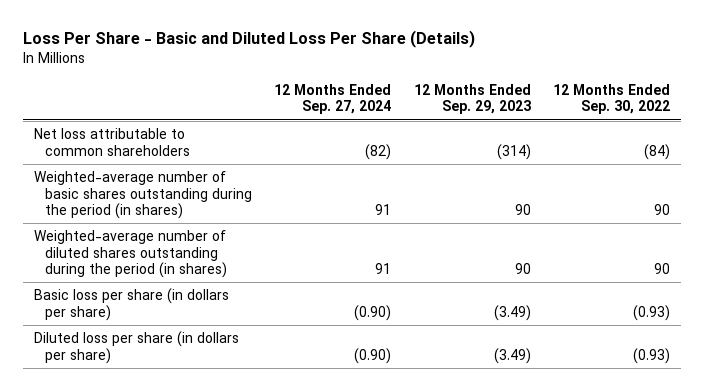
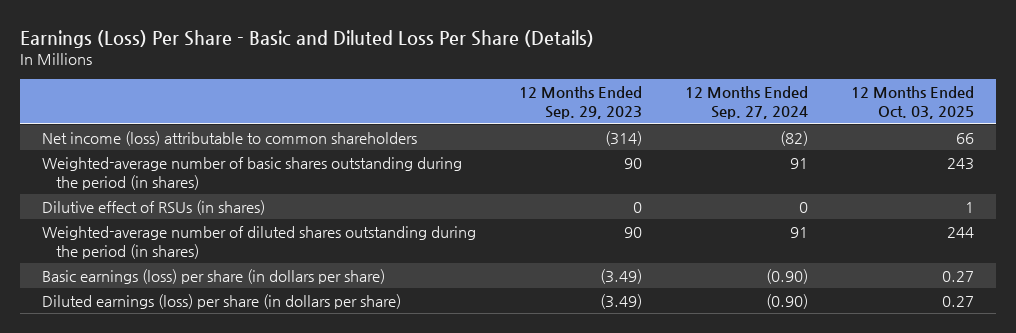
- Loss Per Share - Basic and Diluted Loss Per Share (Details)
+ Earnings (Loss) Per Share - Basic and Diluted Loss Per Share (Details)
- | 12 Months Ended Sep. 27, 2024 | 12 Months Ended Sep. 29, 2023 | 12 Months Ended Sep. 30, 2022
+ | 12 Months Ended Sep. 29, 2023 | 12 Months Ended Sep. 27, 2024 | 12 Months Ended Oct. 03, 2025
- Net loss attributable to common shareholders | (82) | (314) | (84)
+ Net income (loss) attributable to common shareholders | (314) | (82) | 66
+ Dilutive effect of RSUs (in shares) | 0 | 0 | 1
- Basic loss per share (in dollars per share) | (0.90) | (3.49) | (0.93)
- Diluted loss per share (in dollars per share) | (0.90) | (3.49) | (0.93)
+ Basic earnings (loss) per share (in dollars per share) | (3.49) | (0.90) | 0.27
+ Diluted earnings (loss) per share (in dollars per share) | (3.49) | (0.90) | 0.27

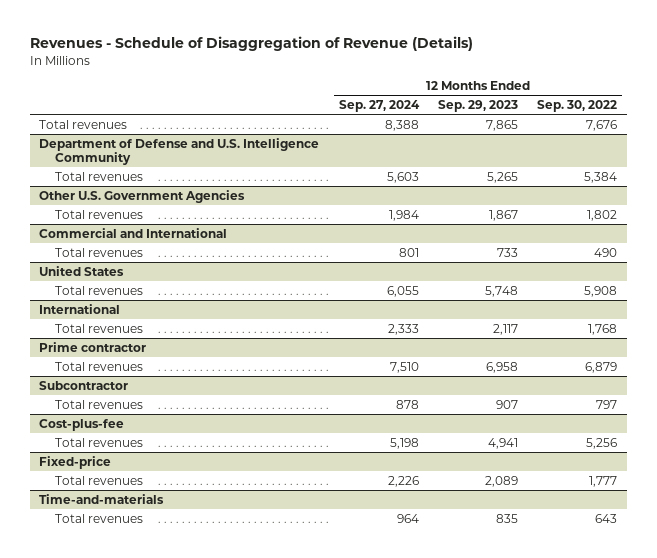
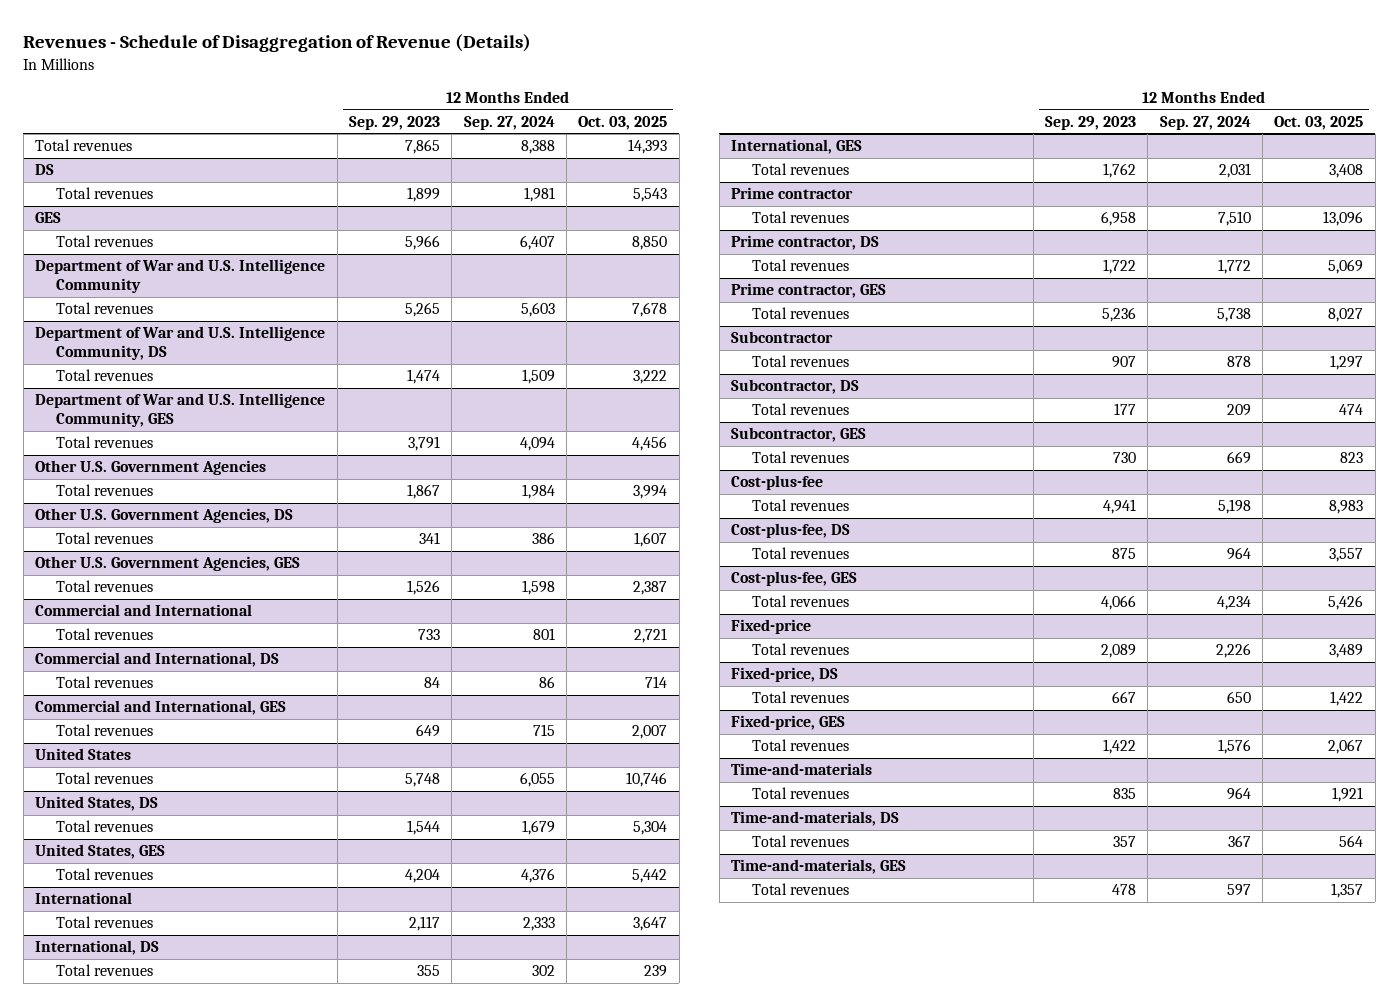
- | 12 Months Ended Sep. 27, 2024 | 12 Months Ended Sep. 29, 2023 | 12 Months Ended Sep. 30, 2022
+ | 12 Months Ended Sep. 29, 2023 | 12 Months Ended Sep. 27, 2024 | 12 Months Ended Oct. 03, 2025
- Department of Defense and U.S. Intelligence Community
+ DS
+ Total revenues | 1,899 | 1,981 | 5,543
+ GES
+ Total revenues | 5,966 | 6,407 | 8,850
+ Department of War and U.S. Intelligence Community
+ Department of War and U.S. Intelligence Community, DS
+ Total revenues | 1,474 | 1,509 | 3,222
+ Department of War and U.S. Intelligence Community, GES
+ Total revenues | 3,791 | 4,094 | 4,456
+ Other U.S. Government Agencies, DS
+ Total revenues | 341 | 386 | 1,607
+ Other U.S. Government Agencies, GES
+ Total revenues | 1,526 | 1,598 | 2,387
+ Commercial and International, DS
+ Total revenues | 84 | 86 | 714
+ Commercial and International, GES
+ Total revenues | 649 | 715 | 2,007
+ United States, DS
+ Total revenues | 1,544 | 1,679 | 5,304
+ United States, GES
+ Total revenues | 4,204 | 4,376 | 5,442
+ International, DS
+ Total revenues | 355 | 302 | 239
+ International, GES
+ Total revenues | 1,762 | 2,031 | 3,408
+ Prime contractor, DS
+ Total revenues | 1,722 | 1,772 | 5,069
+ Prime contractor, GES
+ Total revenues | 5,236 | 5,738 | 8,027
+ Subcontractor, DS
+ Total revenues | 177 | 209 | 474
+ Subcontractor, GES
+ Total revenues | 730 | 669 | 823
+ Cost-plus-fee, DS
+ Total revenues | 875 | 964 | 3,557
+ Cost-plus-fee, GES
+ Total revenues | 4,066 | 4,234 | 5,426
+ Fixed-price, DS
+ Total revenues | 667 | 650 | 1,422
+ Fixed-price, GES
+ Total revenues | 1,422 | 1,576 | 2,067
+ Time-and-materials, DS
+ Total revenues | 357 | 367 | 564
+ Time-and-materials, GES
+ Total revenues | 478 | 597 | 1,357

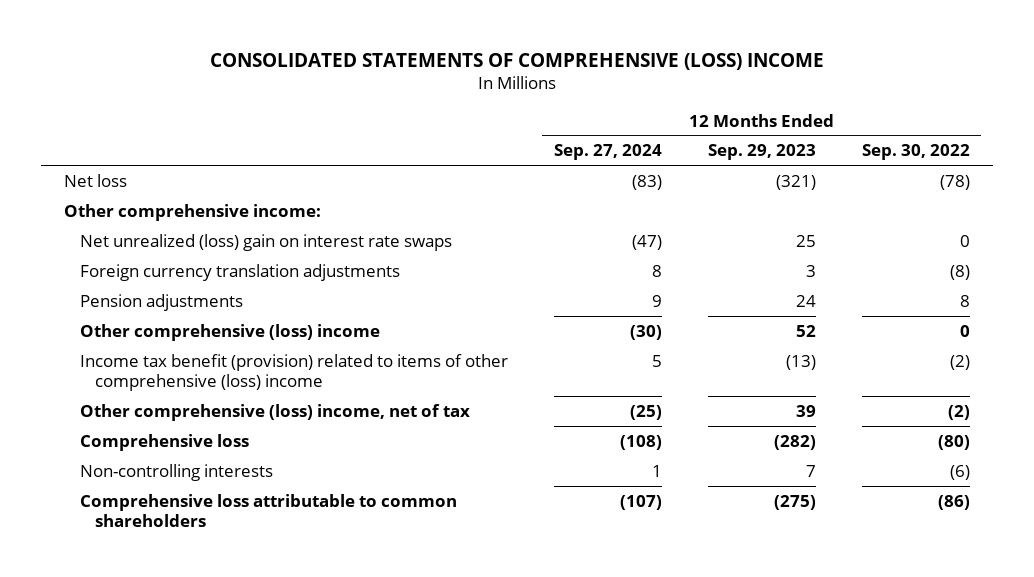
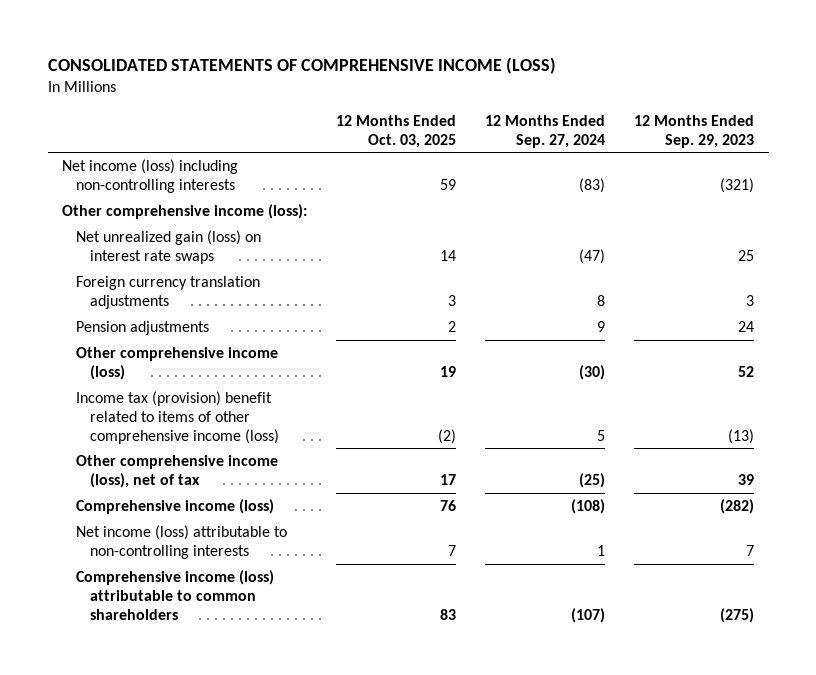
- CONSOLIDATED STATEMENTS OF COMPREHENSIVE (LOSS) INCOME
+ CONSOLIDATED STATEMENTS OF COMPREHENSIVE INCOME (LOSS)
- | 12 Months Ended Sep. 27, 2024 | 12 Months Ended Sep. 29, 2023 | 12 Months Ended Sep. 30, 2022
+ | 12 Months Ended Oct. 03, 2025 | 12 Months Ended Sep. 27, 2024 | 12 Months Ended Sep. 29, 2023
- Net loss | (83) | (321) | (78)
- Other comprehensive income:
- Net unrealized (loss) gain on interest rate swaps | (47) | 25 | 0
+ Net income (loss) including non-controlling interests | 59 | (83) | (321)
+ Other comprehensive income (loss):
+ Net unrealized gain (loss) on interest rate swaps | 14 | (47) | 25
- Other comprehensive (loss) income | (30) | 52 | 0
- Income tax benefit (provision) related to items of other comprehensive (loss) income | 5 | (13) | (2)
- Other comprehensive (loss) income, net of tax | (25) | 39 | (2)
- Comprehensive loss | (108) | (282) | (80)
- Non-controlling interests | 1 | 7 | (6)
- Comprehensive loss attributable to common shareholders | (107) | (275) | (86)
+ Other comprehensive income (loss) | 19 | (30) | 52
+ Income tax (provision) benefit related to items of other comprehensive income (loss) | (2) | 5 | (13)
+ Other comprehensive income (loss), net of tax | 17 | (25) | 39
+ Comprehensive income (loss) | 76 | (108) | (282)
+ Net income (loss) attributable to non-controlling interests | 7 | 1 | 7
+ Comprehensive income (loss) attributable to common shareholders | 83 | (107) | (275)

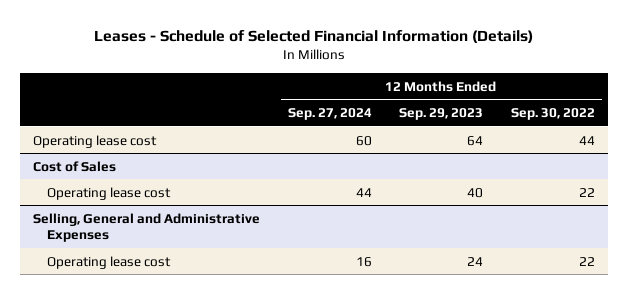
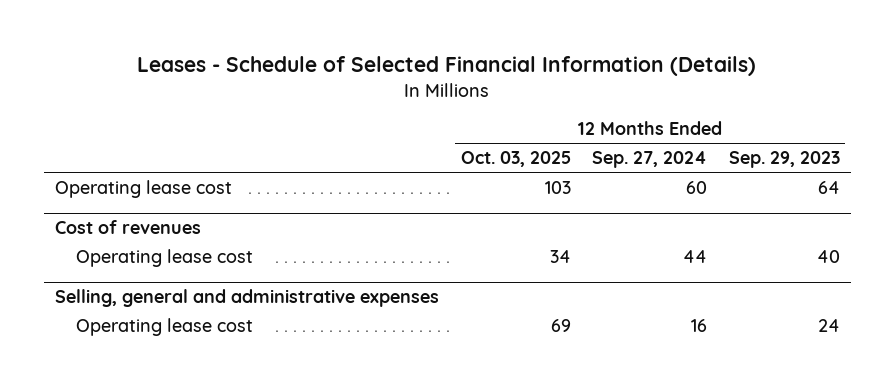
- | 12 Months Ended Sep. 27, 2024 | 12 Months Ended Sep. 29, 2023 | 12 Months Ended Sep. 30, 2022
+ | 12 Months Ended Oct. 03, 2025 | 12 Months Ended Sep. 27, 2024 | 12 Months Ended Sep. 29, 2023
- Cost of Sales
+ Cost of revenues
- Selling, General and Administrative Expenses
+ Selling, general and administrative expenses

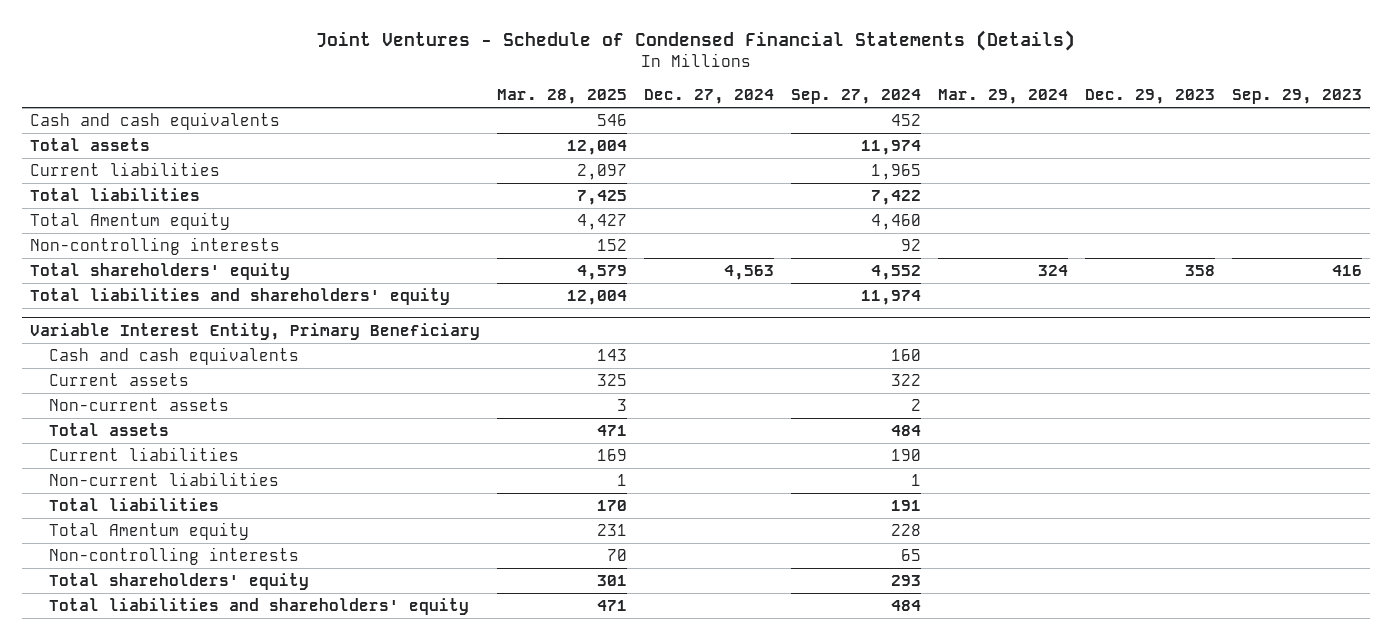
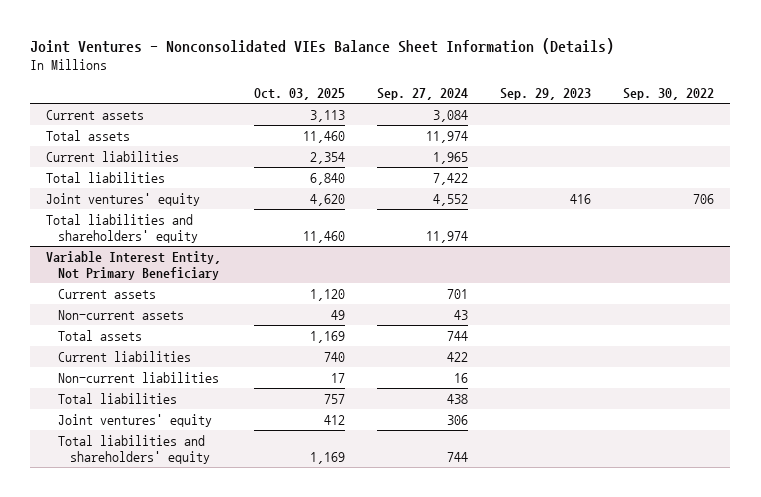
- Joint Ventures - Schedule of Condensed Financial Statements (Details)
+ Joint Ventures - Nonconsolidated VIEs Balance Sheet Information (Details)
- | Mar. 28, 2025 | Dec. 27, 2024 | Sep. 27, 2024 | Mar. 29, 2024 | Dec. 29, 2023 | Sep. 29, 2023
+ | Oct. 03, 2025 | Sep. 27, 2024 | Sep. 29, 2023 | Sep. 30, 2022
- Cash and cash equivalents | 546 | | 452 | | |
+ Current assets | 3,113 | 3,084 | |
- Total Amentum equity | 4,427 | | 4,460 | | |
- Non-controlling interests | 152 | | 92 | | |
- Total shareholders' equity | 4,579 | 4,563 | 4,552 | 324 | 358 | 416
+ Joint ventures' equity | 4,620 | 4,552 | 416 | 706
- Variable Interest Entity, Primary Beneficiary
- Cash and cash equivalents | 143 | | 160 | | |
- Current assets | 325 | | 322 | | |
- Non-current assets | 3 | | 2 | | |
- Total assets | 471 | | 484 | | |
- Current liabilities | 169 | | 190 | | |
- Non-current liabilities | 1 | | 1 | | |
- Total liabilities | 170 | | 191 | | |
- Total Amentum equity | 231 | | 228 | | |
- Non-controlling interests | 70 | | 65 | | |
- Total shareholders' equity | 301 | | 293 | | |
- Total liabilities and shareholders' equity | 471 | | 484 | | |
+ Variable Interest Entity, Not Primary Beneficiary
+ Current assets | 1,120 | 701 | |
+ Non-current assets | 49 | 43 | |
+ Total assets | 1,169 | 744 | |
+ Current liabilities | 740 | 422 | |
+ Non-current liabilities | 17 | 16 | |
+ Total liabilities | 757 | 438 | |
+ Joint ventures' equity | 412 | 306 | |
+ Total liabilities and shareholders' equity | 1,169 | 744 | |

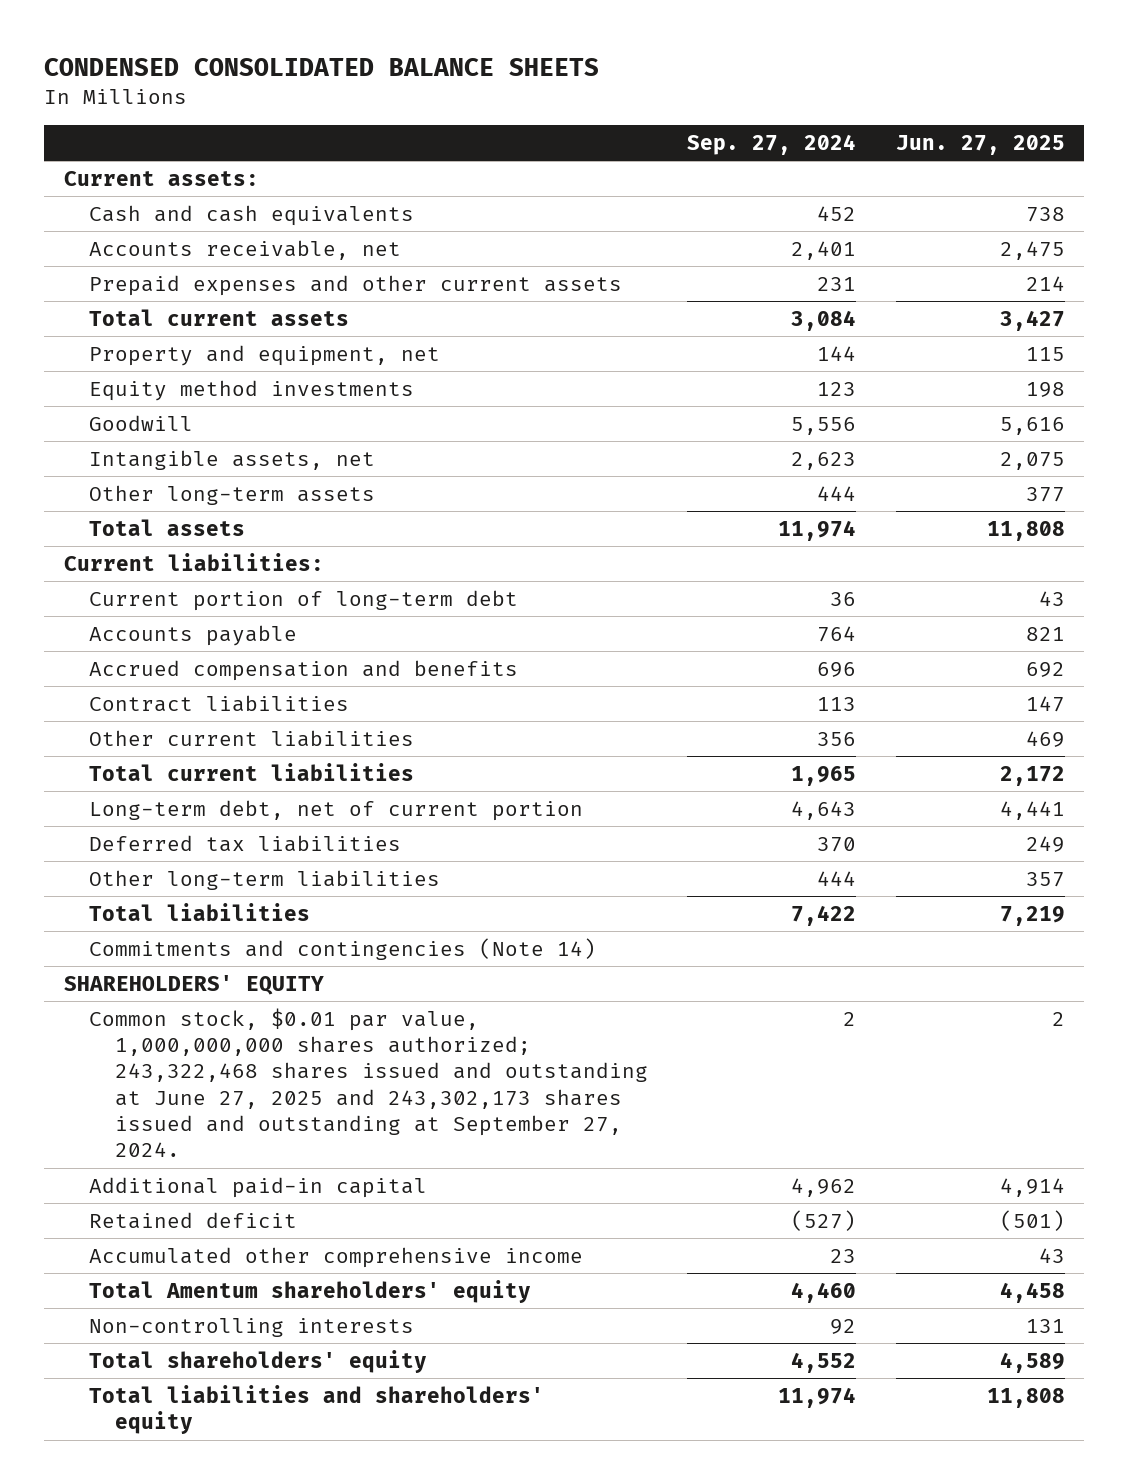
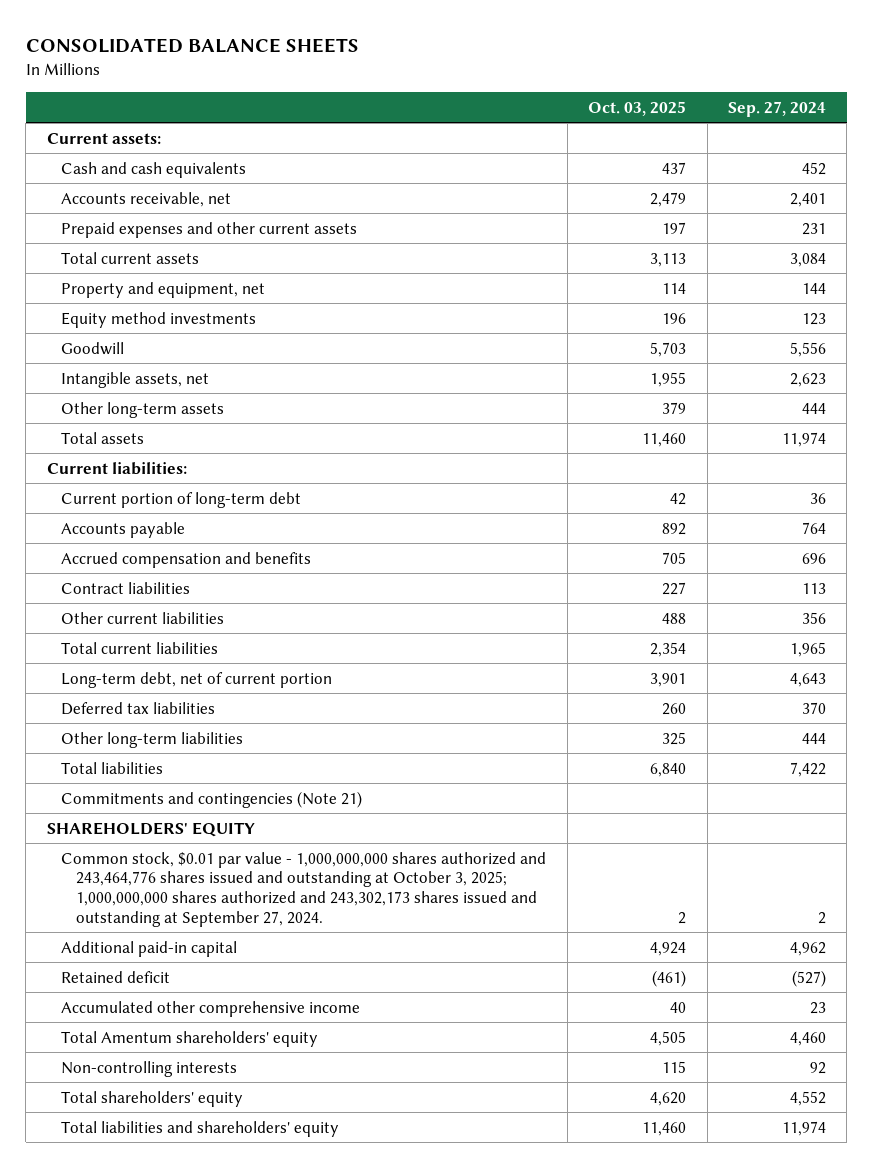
- CONDENSED CONSOLIDATED BALANCE SHEETS
+ CONSOLIDATED BALANCE SHEETS
- | Sep. 27, 2024 | Jun. 27, 2025
+ | Oct. 03, 2025 | Sep. 27, 2024
- Commitments and contingencies (Note 14)
+ Commitments and contingencies (Note 21)
- Common stock, $0.01 par value, 1,000,000,000 shares authorized; 243,322,468 shares issued and outstanding at June 27, 2025 and 243,302,173 shares issued and outstanding at September 27, 2024. | 2 | 2
+ Common stock, $0.01 par value - 1,000,000,000 shares authorized and 243,464,776 shares issued and outstanding at October 3, 2025; 1,000,000,000 shares authorized and 243,302,173 shares issued and outstanding at September 27, 2024. | 2 | 2

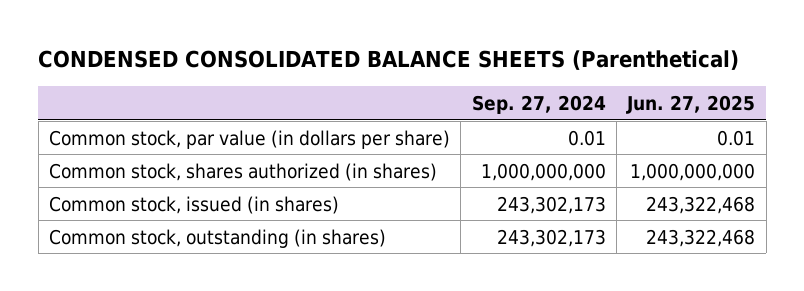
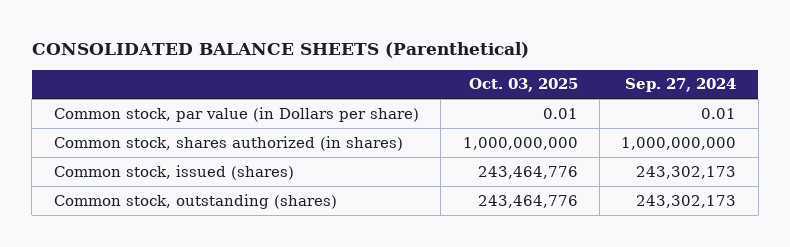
- CONDENSED CONSOLIDATED BALANCE SHEETS (Parenthetical)
+ CONSOLIDATED BALANCE SHEETS (Parenthetical)
- | Sep. 27, 2024 | Jun. 27, 2025
+ | Oct. 03, 2025 | Sep. 27, 2024
- Common stock, par value (in dollars per share) | 0.01 | 0.01
+ Common stock, par value (in Dollars per share) | 0.01 | 0.01
- Common stock, issued (in shares) | 243,302,173 | 243,322,468
- Common stock, outstanding (in shares) | 243,302,173 | 243,322,468
+ Common stock, issued (shares) | 243,464,776 | 243,302,173
+ Common stock, outstanding (shares) | 243,464,776 | 243,302,173

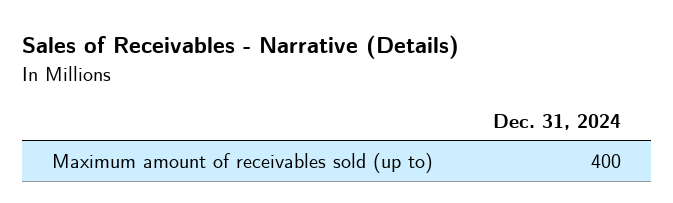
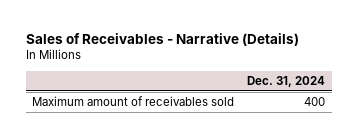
- Maximum amount of receivables sold (up to) | 400
+ Maximum amount of receivables sold | 400

